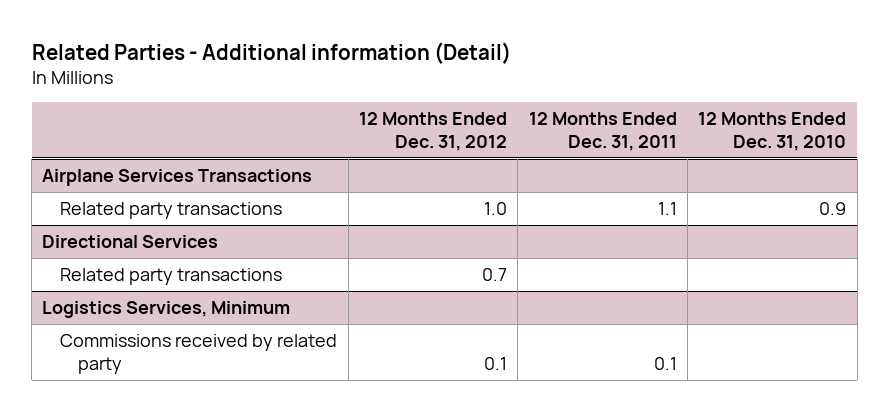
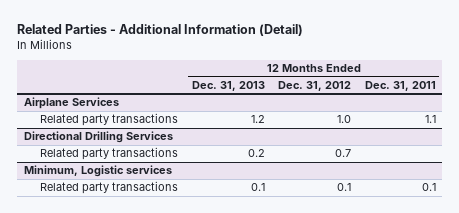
- Related Parties - Additional information (Detail)
+ Related Parties - Additional Information (Detail)
- | 12 Months Ended Dec. 31, 2012 | 12 Months Ended Dec. 31, 2011 | 12 Months Ended Dec. 31, 2010
+ | 12 Months Ended Dec. 31, 2013 | 12 Months Ended Dec. 31, 2012 | 12 Months Ended Dec. 31, 2011
- Airplane Services Transactions
+ Airplane Services
- Directional Services
+ Directional Drilling Services
- Logistics Services, Minimum
- Commissions received by related party | 0.1 | 0.1 |
+ Minimum, Logistic services
+ Related party transactions | 0.1 | 0.1 | 0.1

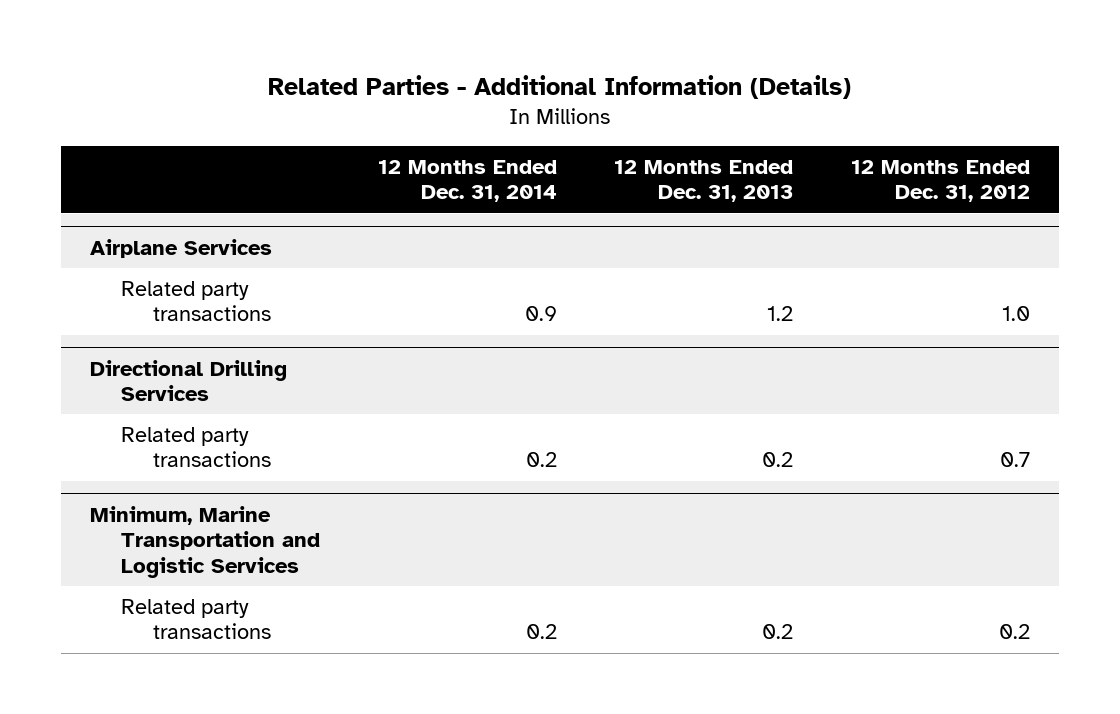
- Related Parties - Additional Information (Detail)
+ Related Parties - Additional Information (Details)
- | 12 Months Ended Dec. 31, 2013 | 12 Months Ended Dec. 31, 2012 | 12 Months Ended Dec. 31, 2011
+ | 12 Months Ended Dec. 31, 2014 | 12 Months Ended Dec. 31, 2013 | 12 Months Ended Dec. 31, 2012
- Minimum, Logistic services
- Related party transactions | 0.1 | 0.1 | 0.1
+ Minimum, Marine Transportation and Logistic Services
+ Related party transactions | 0.2 | 0.2 | 0.2

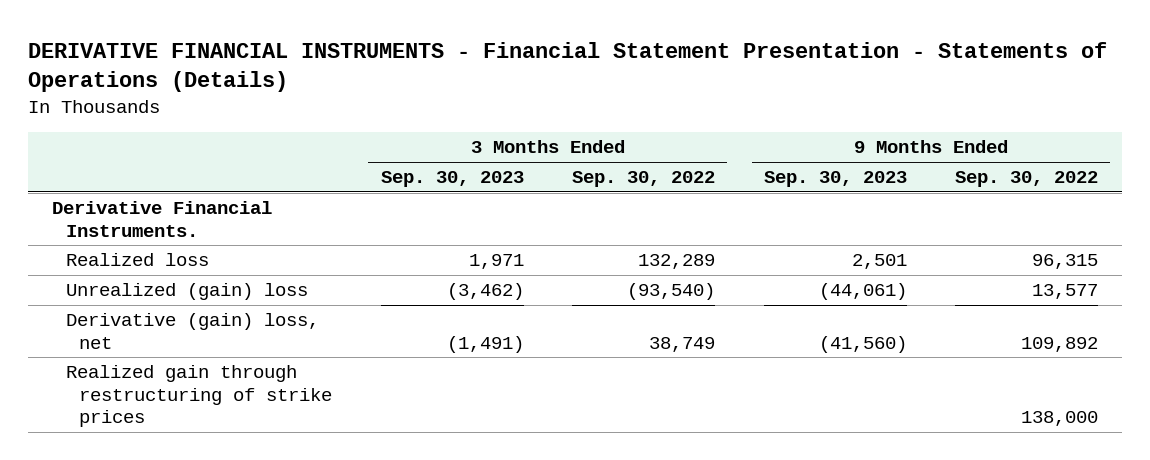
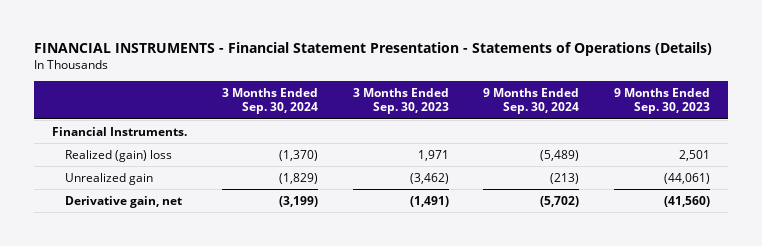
- DERIVATIVE FINANCIAL INSTRUMENTS - Financial Statement Presentation - Statements of Operations (Details)
+ FINANCIAL INSTRUMENTS - Financial Statement Presentation - Statements of Operations (Details)
- | 3 Months Ended Sep. 30, 2023 | 3 Months Ended Sep. 30, 2022 | 9 Months Ended Sep. 30, 2023 | 9 Months Ended Sep. 30, 2022
+ | 3 Months Ended Sep. 30, 2024 | 3 Months Ended Sep. 30, 2023 | 9 Months Ended Sep. 30, 2024 | 9 Months Ended Sep. 30, 2023
- Derivative Financial Instruments.
- Realized loss | 1,971 | 132,289 | 2,501 | 96,315
- Unrealized (gain) loss | (3,462) | (93,540) | (44,061) | 13,577
- Derivative (gain) loss, net | (1,491) | 38,749 | (41,560) | 109,892
- Realized gain through restructuring of strike prices | | | | 138,000
+ Financial Instruments.
+ Realized (gain) loss | (1,370) | 1,971 | (5,489) | 2,501
+ Unrealized gain | (1,829) | (3,462) | (213) | (44,061)
+ Derivative gain, net | (3,199) | (1,491) | (5,702) | (41,560)

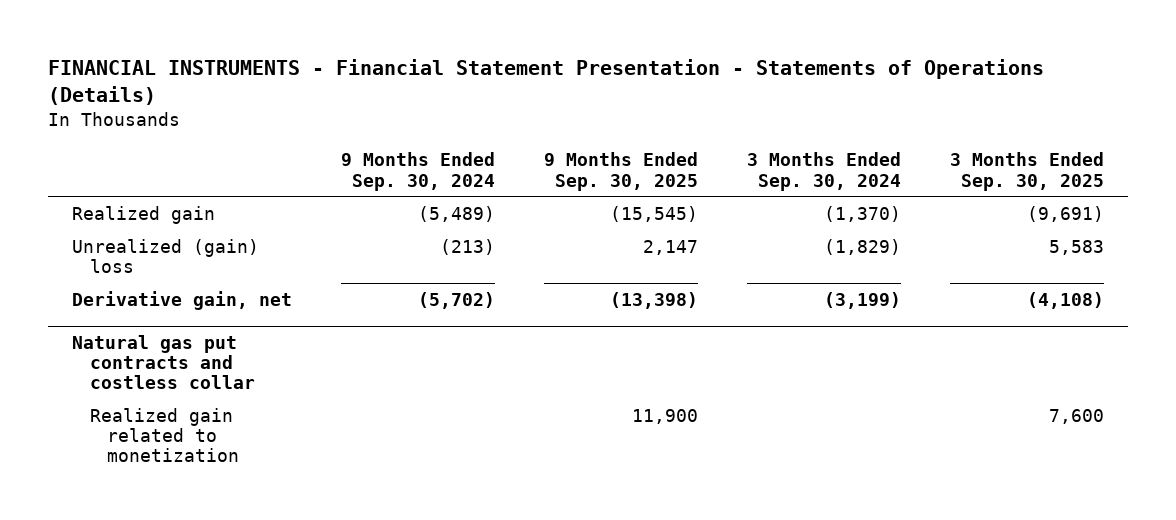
- | 3 Months Ended Sep. 30, 2024 | 3 Months Ended Sep. 30, 2023 | 9 Months Ended Sep. 30, 2024 | 9 Months Ended Sep. 30, 2023
+ | 9 Months Ended Sep. 30, 2024 | 9 Months Ended Sep. 30, 2025 | 3 Months Ended Sep. 30, 2024 | 3 Months Ended Sep. 30, 2025
- Financial Instruments.
- Realized (gain) loss | (1,370) | 1,971 | (5,489) | 2,501
- Unrealized gain | (1,829) | (3,462) | (213) | (44,061)
+ Realized gain | (5,489) | (15,545) | (1,370) | (9,691)
+ Unrealized (gain) loss | (213) | 2,147 | (1,829) | 5,583
+ Natural gas put contracts and costless collar
+ Realized gain related to monetization | | 11,900 | | 7,600

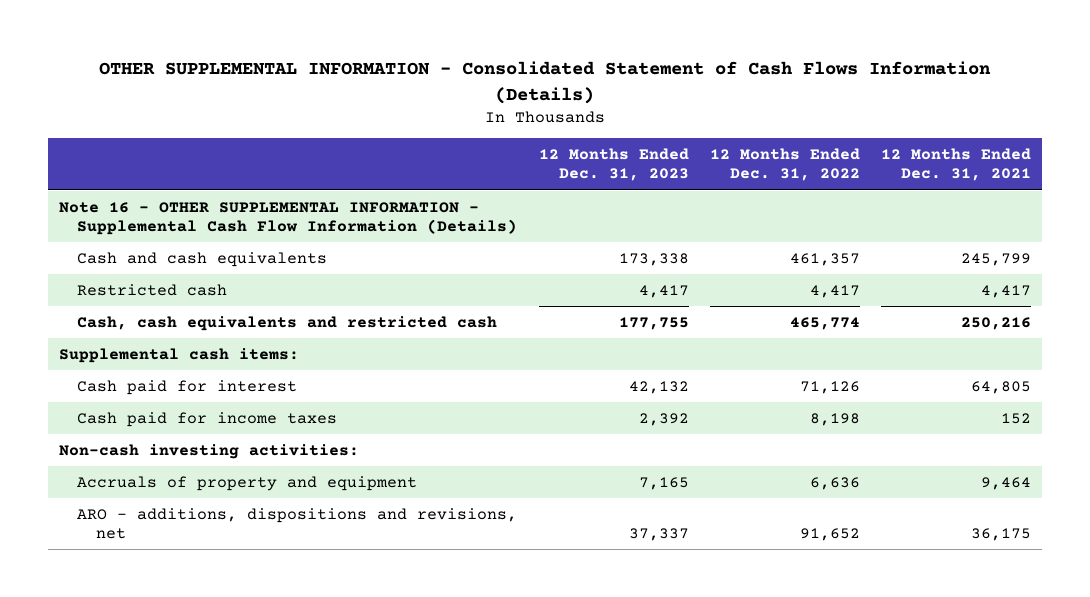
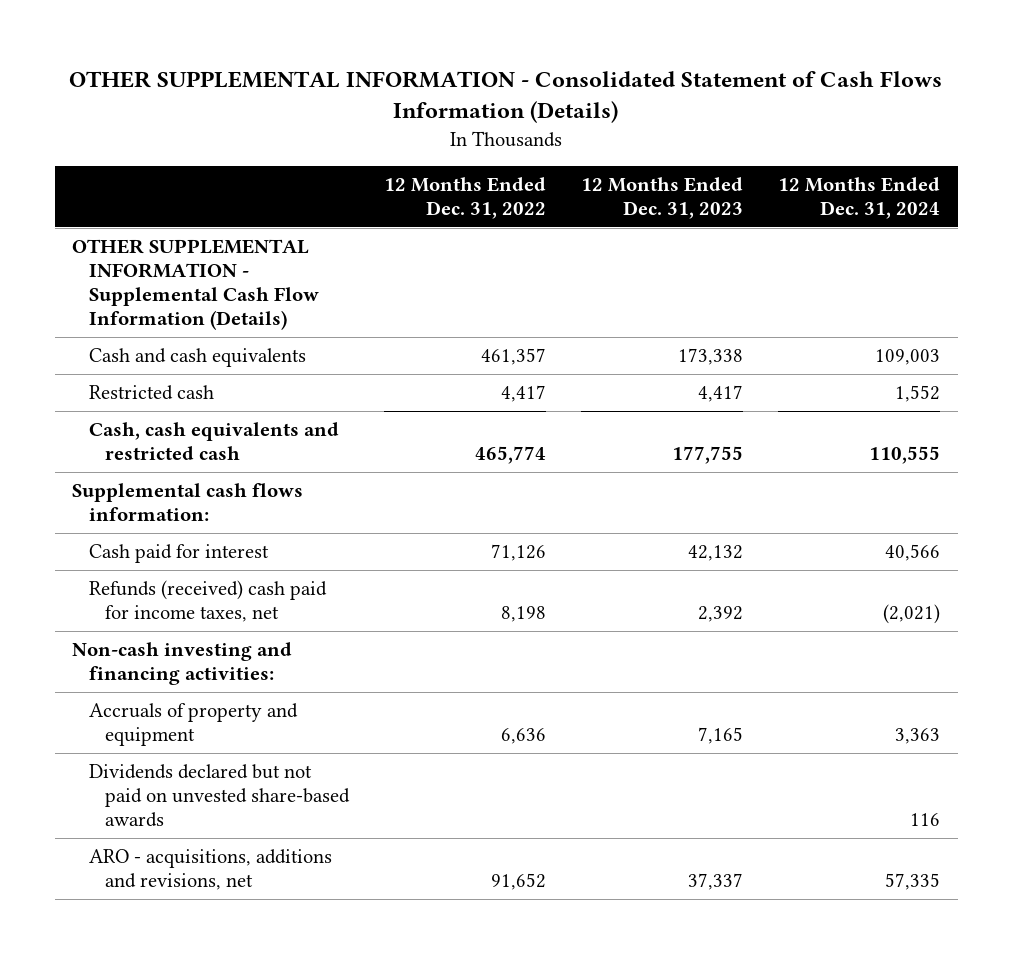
- | 12 Months Ended Dec. 31, 2023 | 12 Months Ended Dec. 31, 2022 | 12 Months Ended Dec. 31, 2021
+ | 12 Months Ended Dec. 31, 2022 | 12 Months Ended Dec. 31, 2023 | 12 Months Ended Dec. 31, 2024
- Note 16 - OTHER SUPPLEMENTAL INFORMATION - Supplemental Cash Flow Information (Details)
+ OTHER SUPPLEMENTAL INFORMATION - Supplemental Cash Flow Information (Details)
- Supplemental cash items:
+ Supplemental cash flows information:
- Cash paid for income taxes | 2,392 | 8,198 | 152
- Non-cash investing activities:
+ Refunds (received) cash paid for income taxes, net | 8,198 | 2,392 | (2,021)
+ Non-cash investing and financing activities:
- ARO - additions, dispositions and revisions, net | 37,337 | 91,652 | 36,175
+ Dividends declared but not paid on unvested share-based awards | | | 116
+ ARO - acquisitions, additions and revisions, net | 91,652 | 37,337 | 57,335

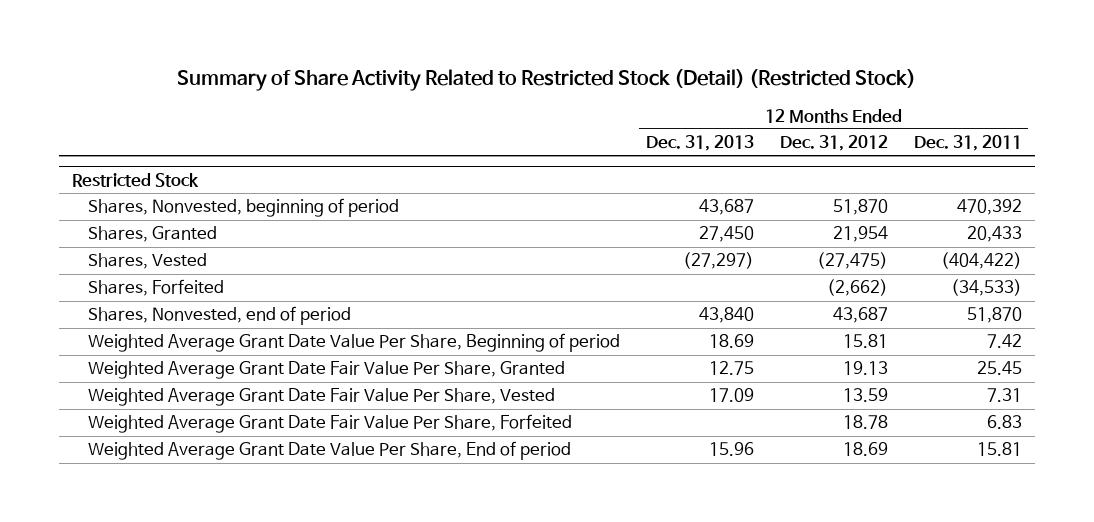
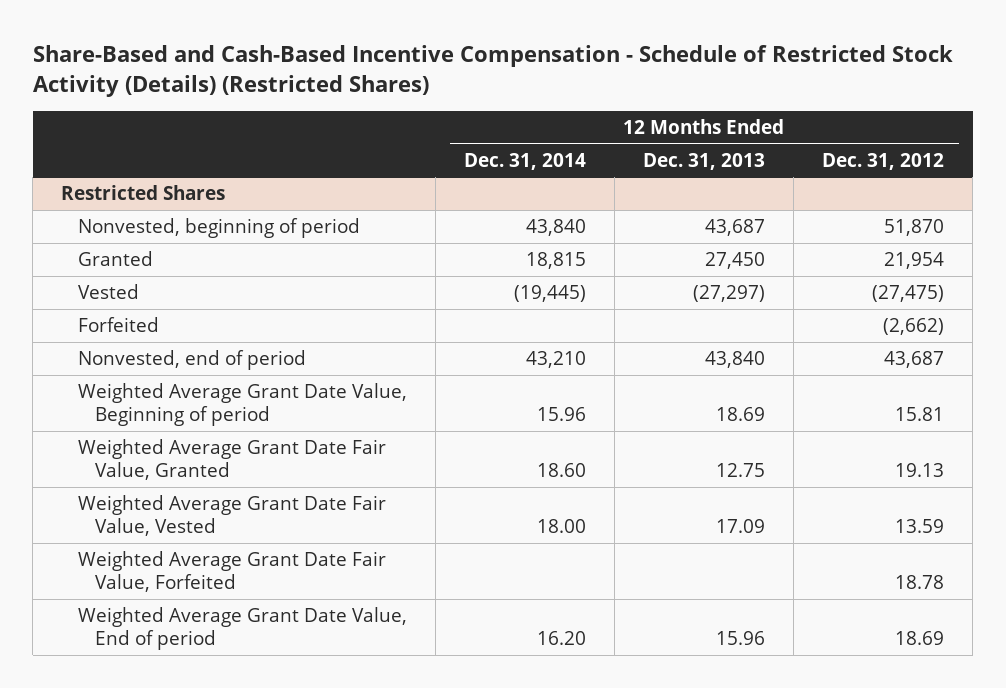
- Summary of Share Activity Related to Restricted Stock (Detail) (Restricted Stock)
+ Share-Based and Cash-Based Incentive Compensation - Schedule of Restricted Stock Activity (Details) (Restricted Shares)
- | 12 Months Ended Dec. 31, 2013 | 12 Months Ended Dec. 31, 2012 | 12 Months Ended Dec. 31, 2011
+ | 12 Months Ended Dec. 31, 2014 | 12 Months Ended Dec. 31, 2013 | 12 Months Ended Dec. 31, 2012
- Restricted Stock
- Shares, Nonvested, beginning of period | 43,687 | 51,870 | 470,392
- Shares, Granted | 27,450 | 21,954 | 20,433
- Shares, Vested | (27,297) | (27,475) | (404,422)
- Shares, Forfeited | | (2,662) | (34,533)
- Shares, Nonvested, end of period | 43,840 | 43,687 | 51,870
- Weighted Average Grant Date Value Per Share, Beginning of period | 18.69 | 15.81 | 7.42
- Weighted Average Grant Date Fair Value Per Share, Granted | 12.75 | 19.13 | 25.45
- Weighted Average Grant Date Fair Value Per Share, Vested | 17.09 | 13.59 | 7.31
- Weighted Average Grant Date Fair Value Per Share, Forfeited | | 18.78 | 6.83
- Weighted Average Grant Date Value Per Share, End of period | 15.96 | 18.69 | 15.81
+ Restricted Shares
+ Nonvested, beginning of period | 43,840 | 43,687 | 51,870
+ Granted | 18,815 | 27,450 | 21,954
+ Vested | (19,445) | (27,297) | (27,475)
+ Forfeited | | | (2,662)
+ Nonvested, end of period | 43,210 | 43,840 | 43,687
+ Weighted Average Grant Date Value, Beginning of period | 15.96 | 18.69 | 15.81
+ Weighted Average Grant Date Fair Value, Granted | 18.60 | 12.75 | 19.13
+ Weighted Average Grant Date Fair Value, Vested | 18.00 | 17.09 | 13.59
+ Weighted Average Grant Date Fair Value, Forfeited | | | 18.78
+ Weighted Average Grant Date Value, End of period | 16.20 | 15.96 | 18.69

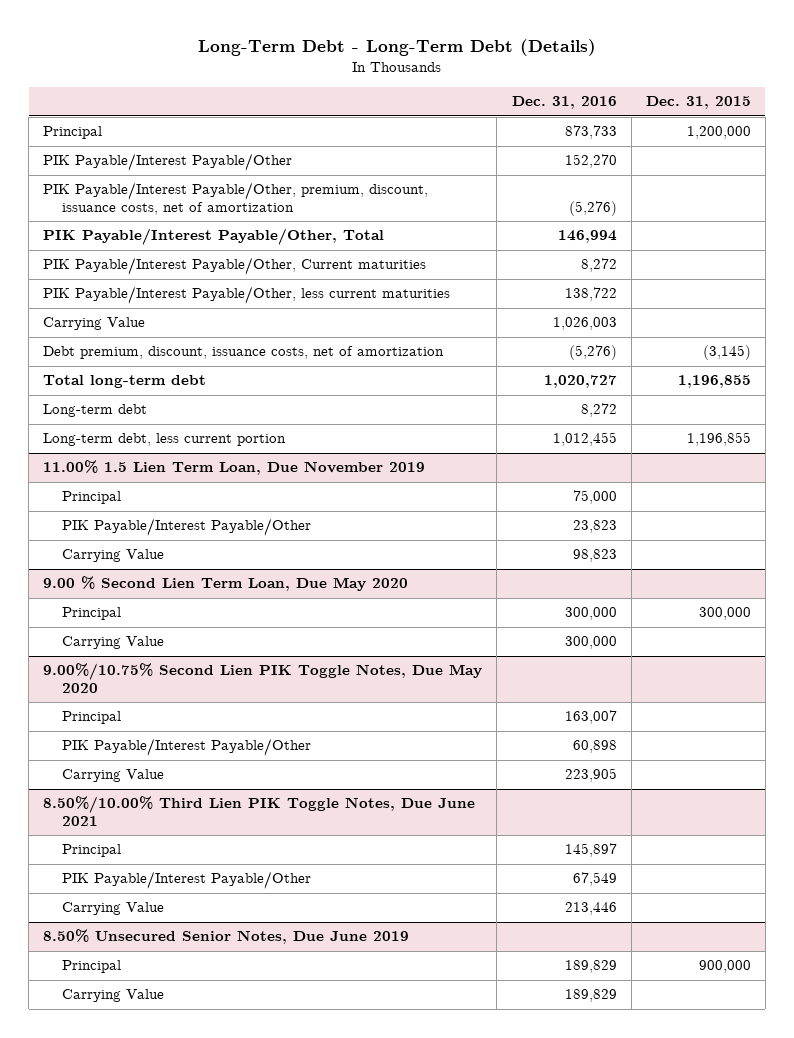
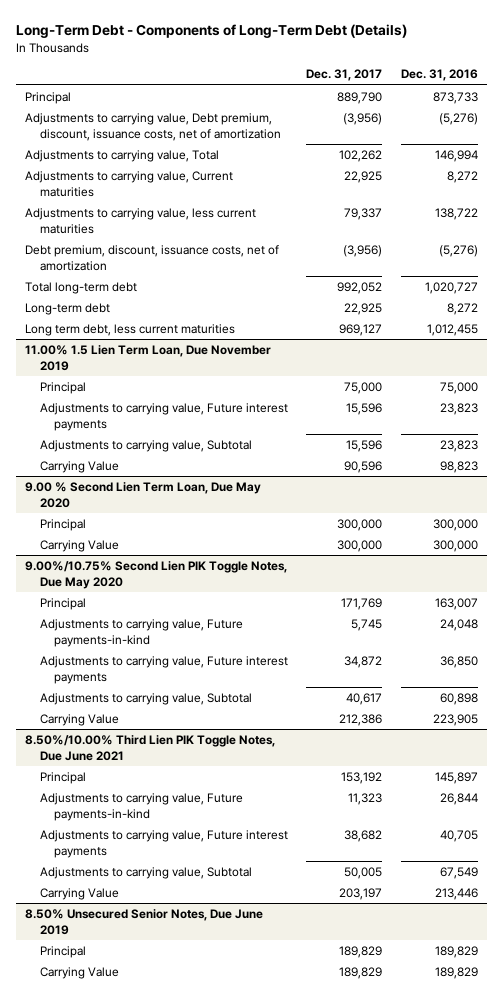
- Long-Term Debt - Long-Term Debt (Details)
+ Long-Term Debt - Components of Long-Term Debt (Details)
- | Dec. 31, 2016 | Dec. 31, 2015
+ | Dec. 31, 2017 | Dec. 31, 2016
- PIK Payable/Interest Payable/Other | 152,270 |
- PIK Payable/Interest Payable/Other, premium, discount, issuance costs, net of amortization | (5,276) |
- PIK Payable/Interest Payable/Other, Total | 146,994 |
- PIK Payable/Interest Payable/Other, Current maturities | 8,272 |
- PIK Payable/Interest Payable/Other, less current maturities | 138,722 |
- Carrying Value | 1,026,003 |
+ Adjustments to carrying value, Debt premium, discount, issuance costs, net of amortization | (3,956) | (5,276)
+ Adjustments to carrying value, Total | 102,262 | 146,994
+ Adjustments to carrying value, Current maturities | 22,925 | 8,272
+ Adjustments to carrying value, less current maturities | 79,337 | 138,722
- Long-term debt, less current portion | 1,012,455 | 1,196,855
+ Long term debt, less current maturities | 969,127 | 1,012,455
@ 11.00% 1.5 Lien Term Loan, Due November 2019
- PIK Payable/Interest Payable/Other | 23,823 |
+ Adjustments to carrying value, Future interest payments | 15,596 | 23,823
+ Adjustments to carrying value, Subtotal | 15,596 | 23,823
@ 9.00%/10.75% Second Lien PIK Toggle Notes, Due May 2020
- PIK Payable/Interest Payable/Other | 60,898 |
+ Adjustments to carrying value, Future payments-in-kind | 5,745 | 24,048
+ Adjustments to carrying value, Future interest payments | 34,872 | 36,850
+ Adjustments to carrying value, Subtotal | 40,617 | 60,898
@ 8.50%/10.00% Third Lien PIK Toggle Notes, Due June 2021
- PIK Payable/Interest Payable/Other | 67,549 |
+ Adjustments to carrying value, Future payments-in-kind | 11,323 | 26,844
+ Adjustments to carrying value, Future interest payments | 38,682 | 40,705
+ Adjustments to carrying value, Subtotal | 50,005 | 67,549

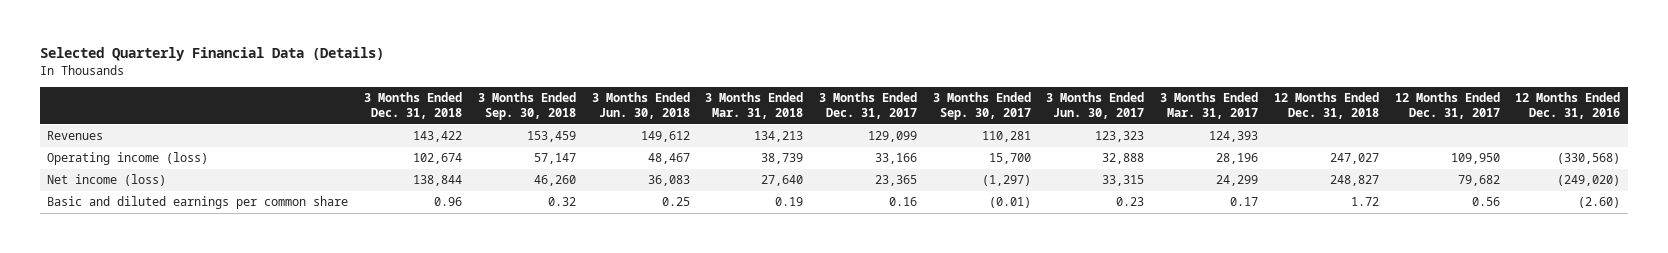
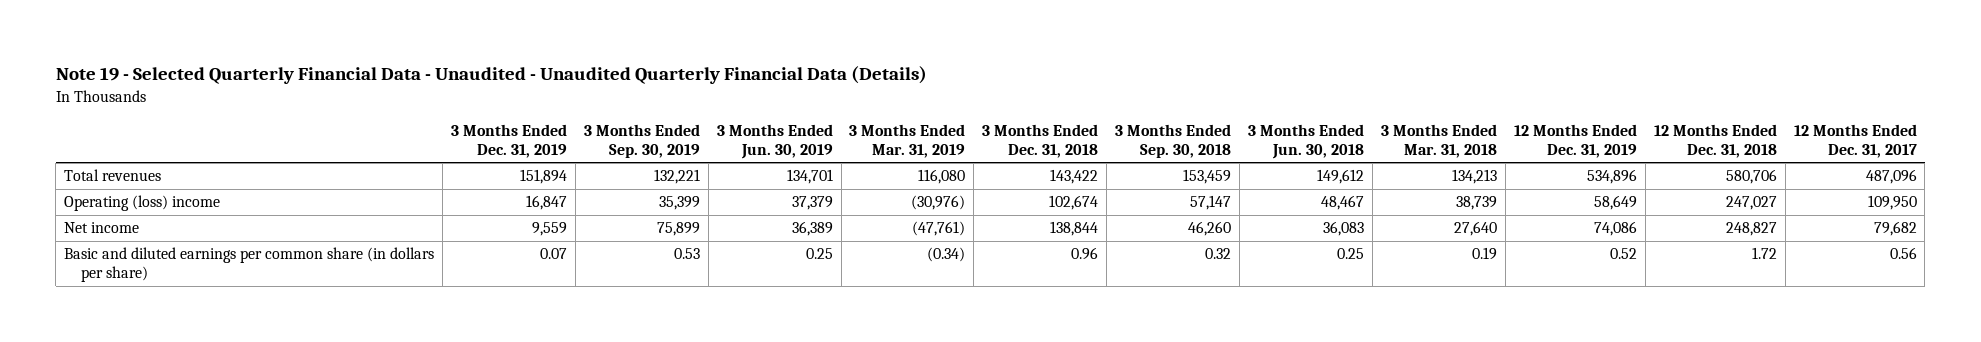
- Selected Quarterly Financial Data (Details)
+ Note 19 - Selected Quarterly Financial Data - Unaudited - Unaudited Quarterly Financial Data (Details)
- | 3 Months Ended Dec. 31, 2018 | 3 Months Ended Sep. 30, 2018 | 3 Months Ended Jun. 30, 2018 | 3 Months Ended Mar. 31, 2018 | 3 Months Ended Dec. 31, 2017 | 3 Months Ended Sep. 30, 2017 | 3 Months Ended Jun. 30, 2017 | 3 Months Ended Mar. 31, 2017 | 12 Months Ended Dec. 31, 2018 | 12 Months Ended Dec. 31, 2017 | 12 Months Ended Dec. 31, 2016
+ | 3 Months Ended Dec. 31, 2019 | 3 Months Ended Sep. 30, 2019 | 3 Months Ended Jun. 30, 2019 | 3 Months Ended Mar. 31, 2019 | 3 Months Ended Dec. 31, 2018 | 3 Months Ended Sep. 30, 2018 | 3 Months Ended Jun. 30, 2018 | 3 Months Ended Mar. 31, 2018 | 12 Months Ended Dec. 31, 2019 | 12 Months Ended Dec. 31, 2018 | 12 Months Ended Dec. 31, 2017
- Revenues | 143,422 | 153,459 | 149,612 | 134,213 | 129,099 | 110,281 | 123,323 | 124,393 | | |
- Operating income (loss) | 102,674 | 57,147 | 48,467 | 38,739 | 33,166 | 15,700 | 32,888 | 28,196 | 247,027 | 109,950 | (330,568)
- Net income (loss) | 138,844 | 46,260 | 36,083 | 27,640 | 23,365 | (1,297) | 33,315 | 24,299 | 248,827 | 79,682 | (249,020)
- Basic and diluted earnings per common share | 0.96 | 0.32 | 0.25 | 0.19 | 0.16 | (0.01) | 0.23 | 0.17 | 1.72 | 0.56 | (2.60)
+ Total revenues | 151,894 | 132,221 | 134,701 | 116,080 | 143,422 | 153,459 | 149,612 | 134,213 | 534,896 | 580,706 | 487,096
+ Operating (loss) income | 16,847 | 35,399 | 37,379 | (30,976) | 102,674 | 57,147 | 48,467 | 38,739 | 58,649 | 247,027 | 109,950
+ Net income | 9,559 | 75,899 | 36,389 | (47,761) | 138,844 | 46,260 | 36,083 | 27,640 | 74,086 | 248,827 | 79,682
+ Basic and diluted earnings per common share (in dollars per share) | 0.07 | 0.53 | 0.25 | (0.34) | 0.96 | 0.32 | 0.25 | 0.19 | 0.52 | 1.72 | 0.56

